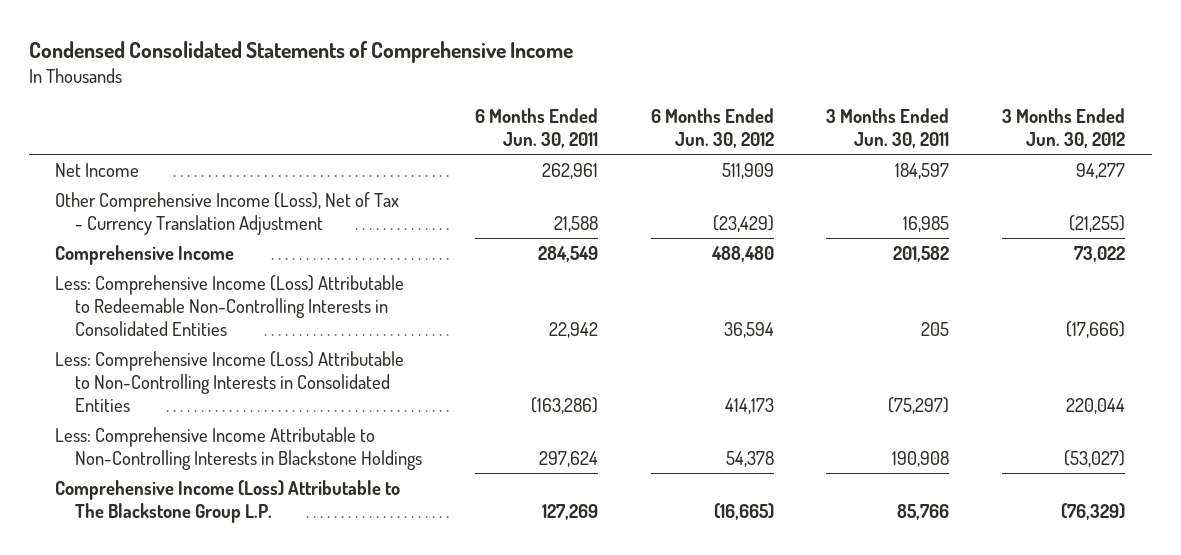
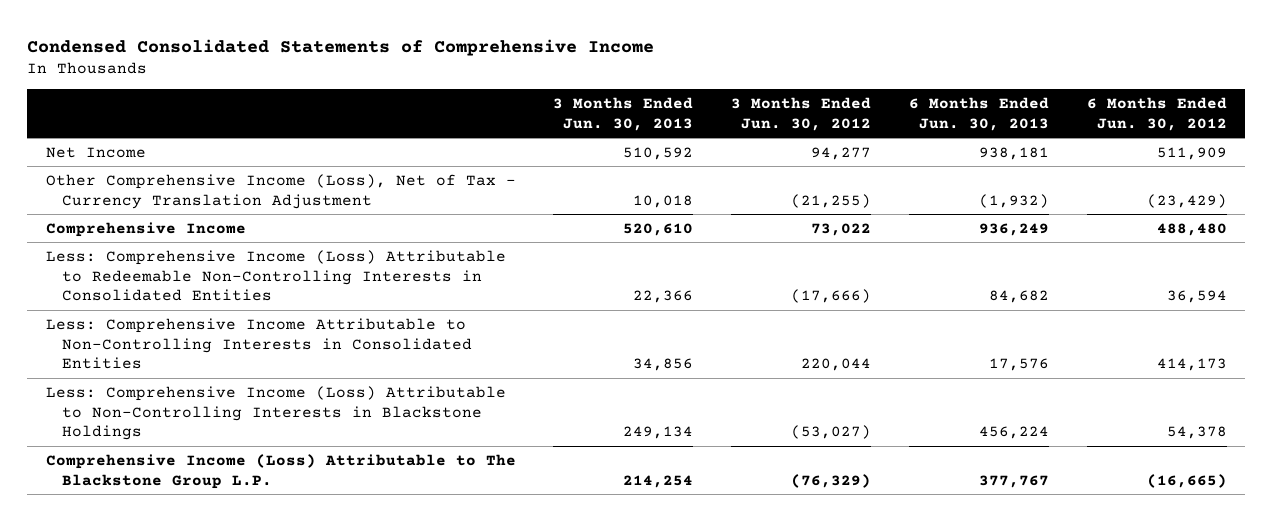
- | 6 Months Ended Jun. 30, 2011 | 6 Months Ended Jun. 30, 2012 | 3 Months Ended Jun. 30, 2011 | 3 Months Ended Jun. 30, 2012
+ | 3 Months Ended Jun. 30, 2013 | 3 Months Ended Jun. 30, 2012 | 6 Months Ended Jun. 30, 2013 | 6 Months Ended Jun. 30, 2012
- Less: Comprehensive Income (Loss) Attributable to Non-Controlling Interests in Consolidated Entities | (163,286) | 414,173 | (75,297) | 220,044
- Less: Comprehensive Income Attributable to Non-Controlling Interests in Blackstone Holdings | 297,624 | 54,378 | 190,908 | (53,027)
+ Less: Comprehensive Income Attributable to Non-Controlling Interests in Consolidated Entities | 34,856 | 220,044 | 17,576 | 414,173
+ Less: Comprehensive Income (Loss) Attributable to Non-Controlling Interests in Blackstone Holdings | 249,134 | (53,027) | 456,224 | 54,378

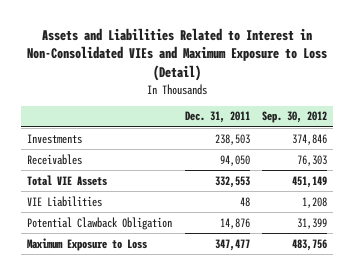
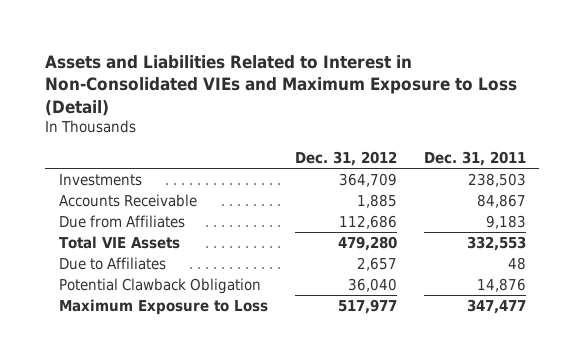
- | Dec. 31, 2011 | Sep. 30, 2012
+ | Dec. 31, 2012 | Dec. 31, 2011
- Receivables | 94,050 | 76,303
+ Accounts Receivable | 1,885 | 84,867
+ Due from Affiliates | 112,686 | 9,183
- VIE Liabilities | 48 | 1,208
+ Due to Affiliates | 2,657 | 48

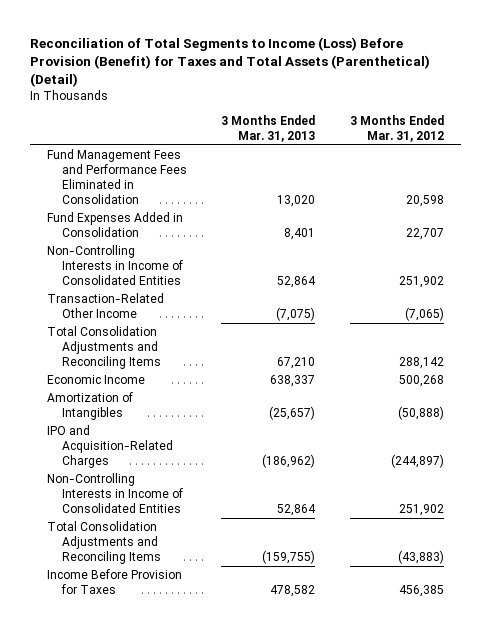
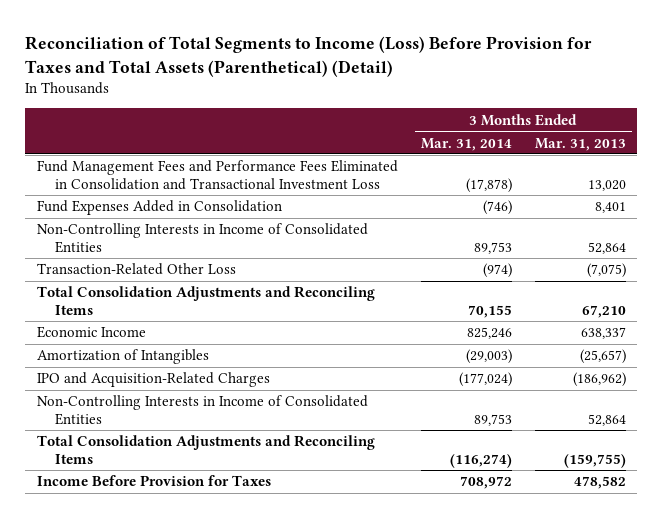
- Reconciliation of Total Segments to Income (Loss) Before Provision (Benefit) for Taxes and Total Assets (Parenthetical) (Detail)
+ Reconciliation of Total Segments to Income (Loss) Before Provision for Taxes and Total Assets (Parenthetical) (Detail)
- | 3 Months Ended Mar. 31, 2013 | 3 Months Ended Mar. 31, 2012
+ | 3 Months Ended Mar. 31, 2014 | 3 Months Ended Mar. 31, 2013
- Fund Management Fees and Performance Fees Eliminated in Consolidation | 13,020 | 20,598
+ Fund Management Fees and Performance Fees Eliminated in Consolidation and Transactional Investment Loss | (17,878) | 13,020
- Transaction-Related Other Income | (7,075) | (7,065)
+ Transaction-Related Other Loss | (974) | (7,075)

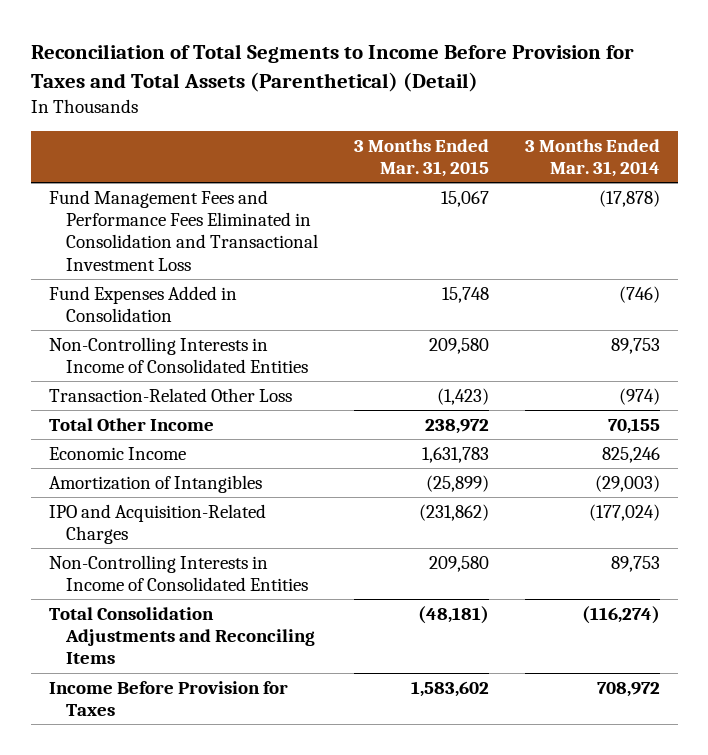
- Reconciliation of Total Segments to Income (Loss) Before Provision for Taxes and Total Assets (Parenthetical) (Detail)
+ Reconciliation of Total Segments to Income Before Provision for Taxes and Total Assets (Parenthetical) (Detail)
- | 3 Months Ended Mar. 31, 2014 | 3 Months Ended Mar. 31, 2013
+ | 3 Months Ended Mar. 31, 2015 | 3 Months Ended Mar. 31, 2014
- Total Consolidation Adjustments and Reconciling Items | 70,155 | 67,210
+ Total Other Income | 238,972 | 70,155

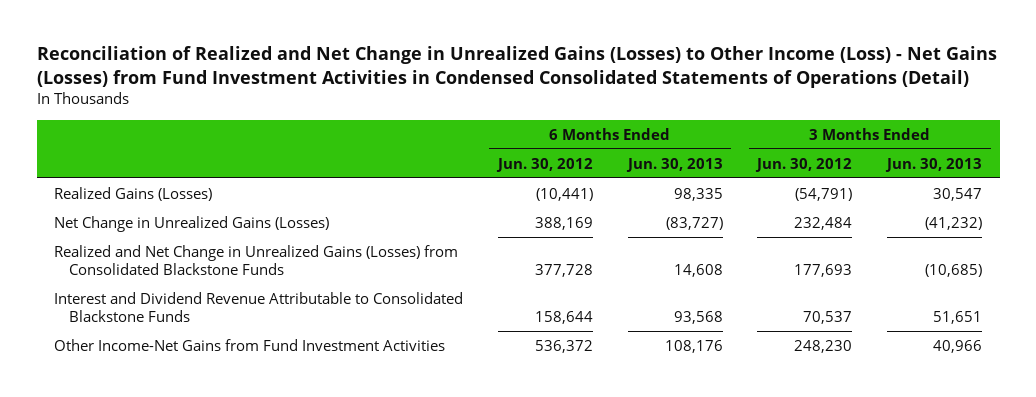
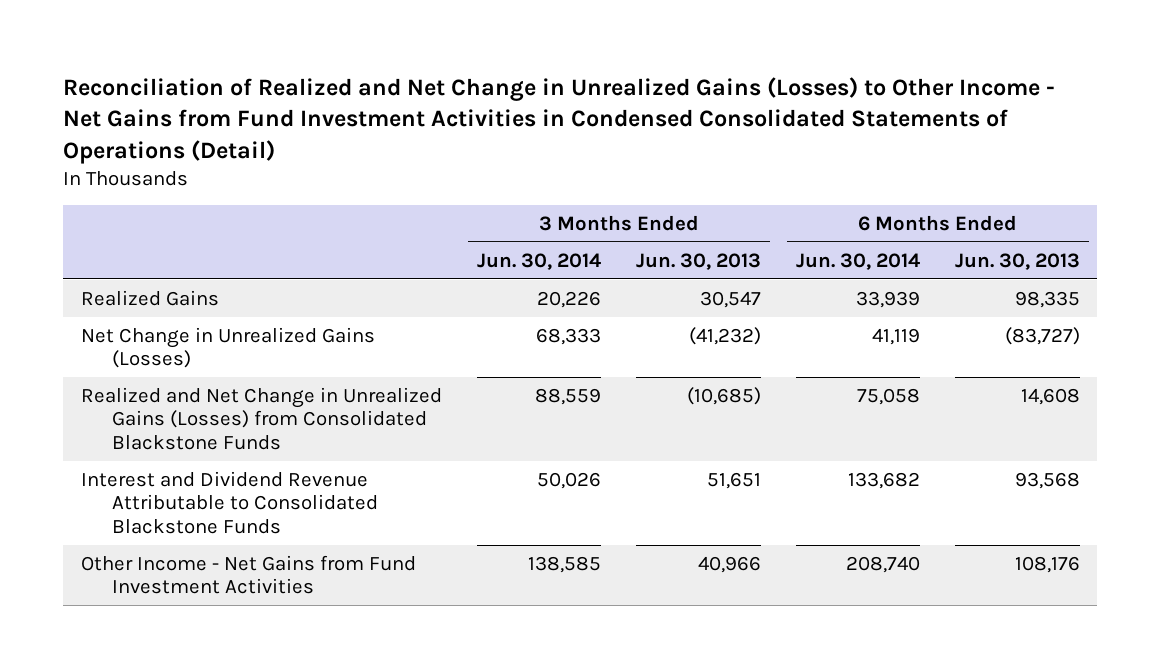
- Reconciliation of Realized and Net Change in Unrealized Gains (Losses) to Other Income (Loss) - Net Gains (Losses) from Fund Investment Activities in Condensed Consolidated Statements of Operations (Detail)
+ Reconciliation of Realized and Net Change in Unrealized Gains (Losses) to Other Income - Net Gains from Fund Investment Activities in Condensed Consolidated Statements of Operations (Detail)
- | 6 Months Ended Jun. 30, 2012 | 6 Months Ended Jun. 30, 2013 | 3 Months Ended Jun. 30, 2012 | 3 Months Ended Jun. 30, 2013
+ | 3 Months Ended Jun. 30, 2014 | 3 Months Ended Jun. 30, 2013 | 6 Months Ended Jun. 30, 2014 | 6 Months Ended Jun. 30, 2013
- Realized Gains (Losses) | (10,441) | 98,335 | (54,791) | 30,547
+ Realized Gains | 20,226 | 30,547 | 33,939 | 98,335
- Other Income-Net Gains from Fund Investment Activities | 536,372 | 108,176 | 248,230 | 40,966
+ Other Income - Net Gains from Fund Investment Activities | 138,585 | 40,966 | 208,740 | 108,176

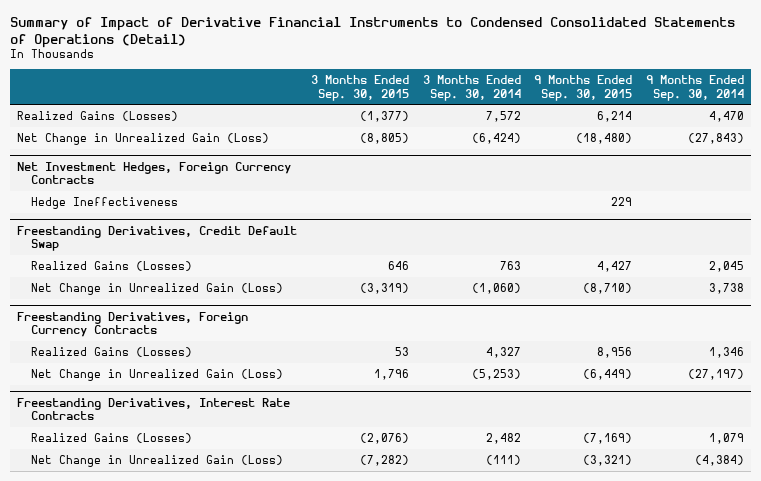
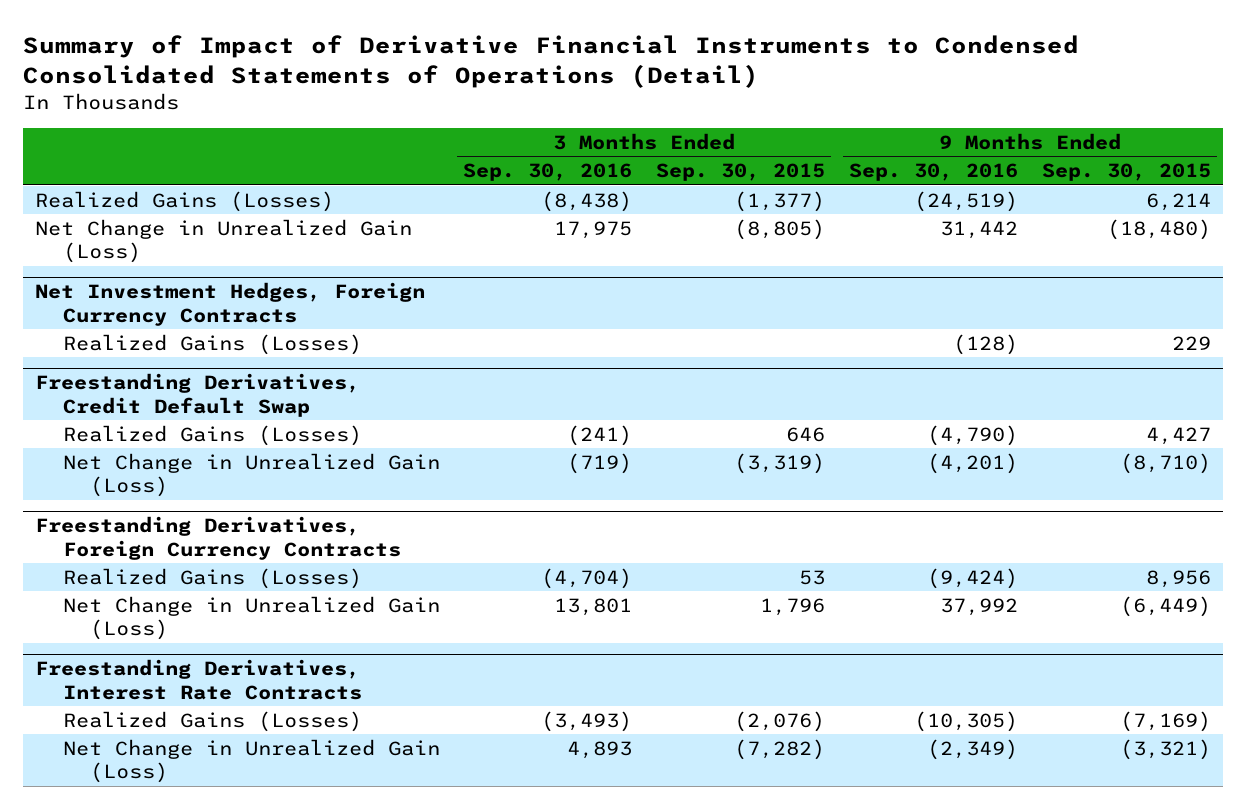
- | 3 Months Ended Sep. 30, 2015 | 3 Months Ended Sep. 30, 2014 | 9 Months Ended Sep. 30, 2015 | 9 Months Ended Sep. 30, 2014
+ | 3 Months Ended Sep. 30, 2016 | 3 Months Ended Sep. 30, 2015 | 9 Months Ended Sep. 30, 2016 | 9 Months Ended Sep. 30, 2015
@ Net Investment Hedges, Foreign Currency Contracts
- Hedge Ineffectiveness | | | 229 |
+ Realized Gains (Losses) | | | (128) | 229

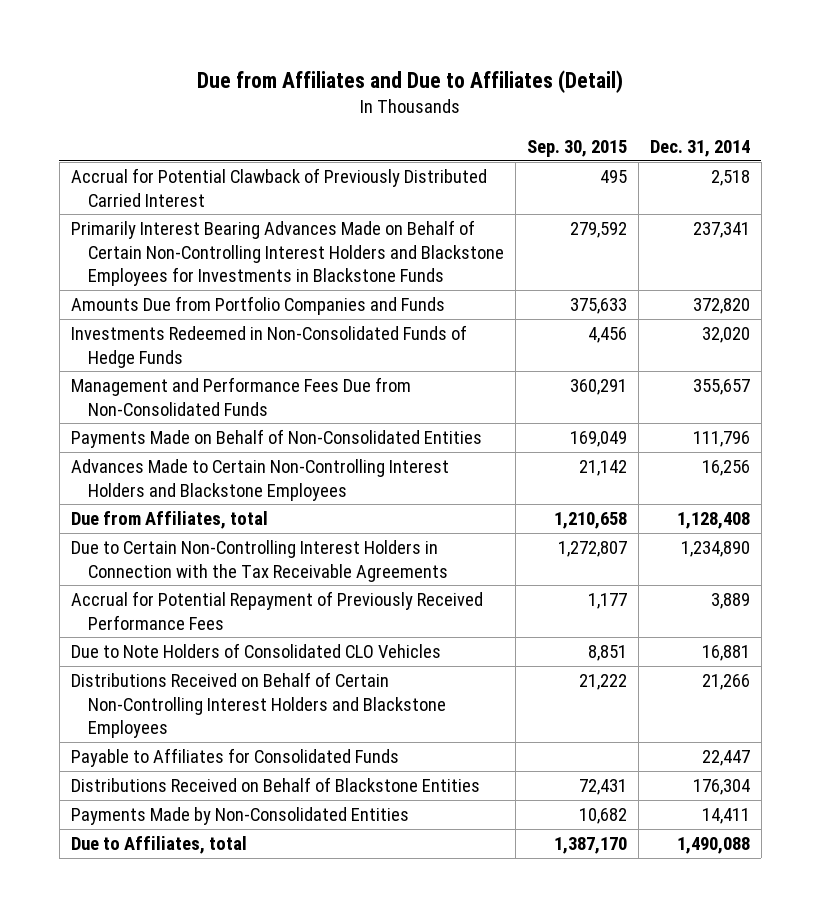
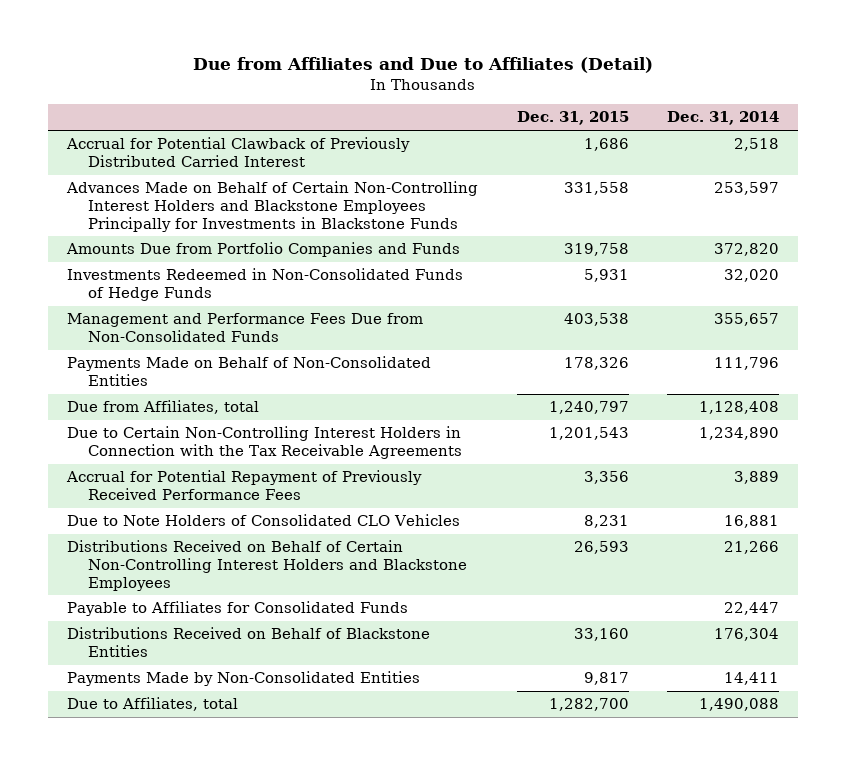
- | Sep. 30, 2015 | Dec. 31, 2014
+ | Dec. 31, 2015 | Dec. 31, 2014
- Primarily Interest Bearing Advances Made on Behalf of Certain Non-Controlling Interest Holders and Blackstone Employees for Investments in Blackstone Funds | 279,592 | 237,341
+ Advances Made on Behalf of Certain Non-Controlling Interest Holders and Blackstone Employees Principally for Investments in Blackstone Funds | 331,558 | 253,597
- Advances Made to Certain Non-Controlling Interest Holders and Blackstone Employees | 21,142 | 16,256

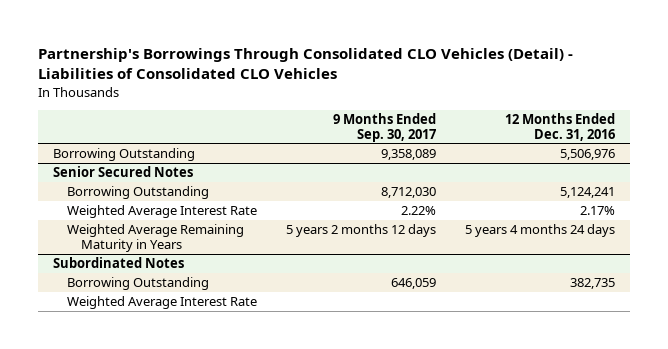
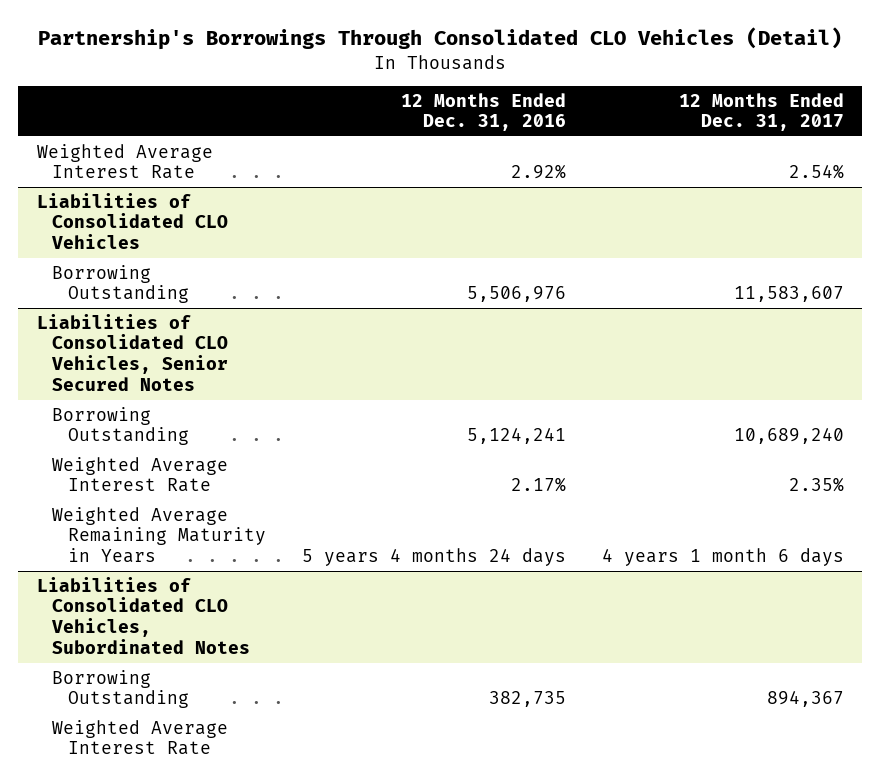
- Partnership's Borrowings Through Consolidated CLO Vehicles (Detail) - Liabilities of Consolidated CLO Vehicles
+ Partnership's Borrowings Through Consolidated CLO Vehicles (Detail)
- | 9 Months Ended Sep. 30, 2017 | 12 Months Ended Dec. 31, 2016
+ | 12 Months Ended Dec. 31, 2016 | 12 Months Ended Dec. 31, 2017
+ Weighted Average Interest Rate | 2.92% | 2.54%
+ Liabilities of Consolidated CLO Vehicles
- Senior Secured Notes
+ Liabilities of Consolidated CLO Vehicles, Senior Secured Notes
- Subordinated Notes
+ Liabilities of Consolidated CLO Vehicles, Subordinated Notes

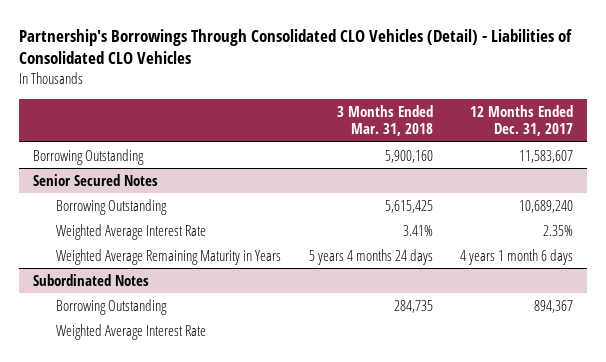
- Partnership's Borrowings Through Consolidated CLO Vehicles (Detail)
+ Partnership's Borrowings Through Consolidated CLO Vehicles (Detail) - Liabilities of Consolidated CLO Vehicles
- | 12 Months Ended Dec. 31, 2016 | 12 Months Ended Dec. 31, 2017
+ | 3 Months Ended Mar. 31, 2018 | 12 Months Ended Dec. 31, 2017
- Weighted Average Interest Rate | 2.92% | 2.54%
- Liabilities of Consolidated CLO Vehicles
- Liabilities of Consolidated CLO Vehicles, Senior Secured Notes
+ Senior Secured Notes
- Liabilities of Consolidated CLO Vehicles, Subordinated Notes
+ Subordinated Notes

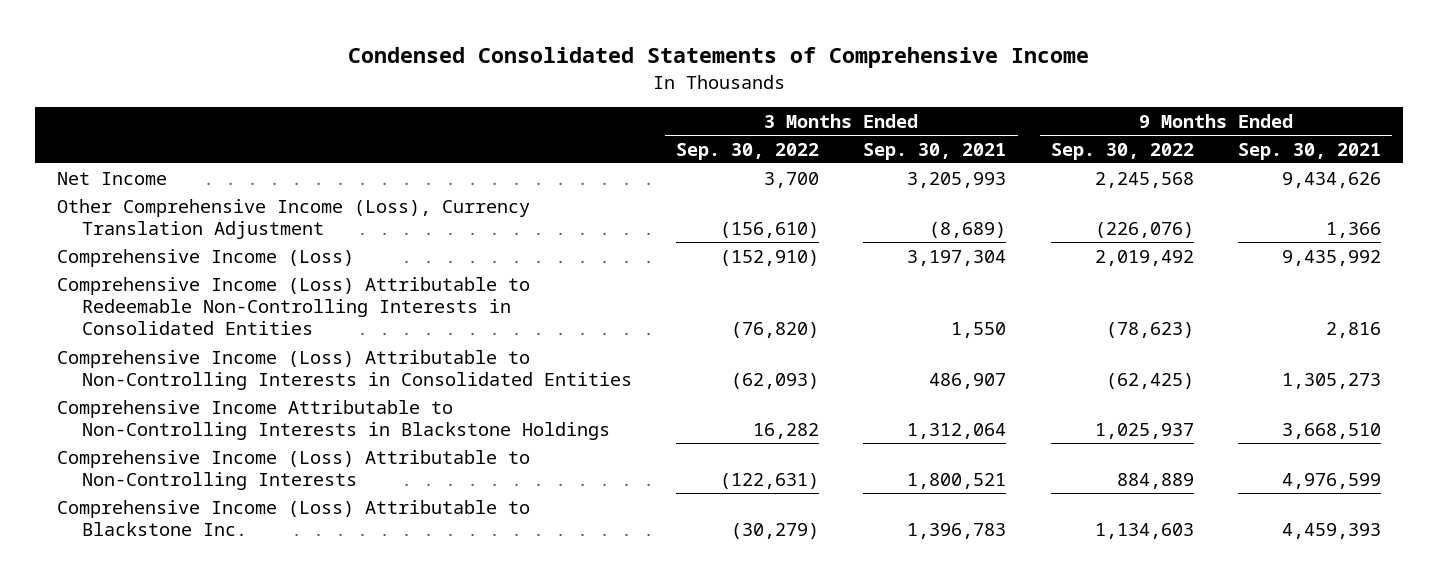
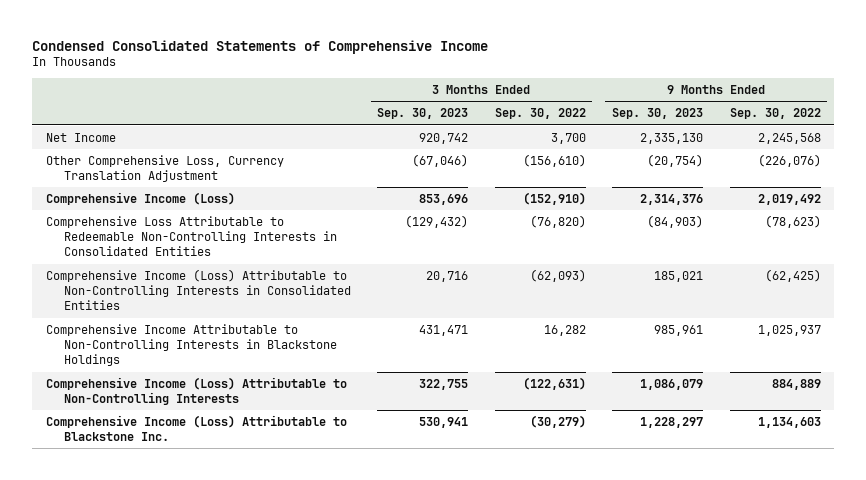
- | 3 Months Ended Sep. 30, 2022 | 3 Months Ended Sep. 30, 2021 | 9 Months Ended Sep. 30, 2022 | 9 Months Ended Sep. 30, 2021
+ | 3 Months Ended Sep. 30, 2023 | 3 Months Ended Sep. 30, 2022 | 9 Months Ended Sep. 30, 2023 | 9 Months Ended Sep. 30, 2022
- Other Comprehensive Income (Loss), Currency Translation Adjustment | (156,610) | (8,689) | (226,076) | 1,366
+ Other Comprehensive Loss, Currency Translation Adjustment | (67,046) | (156,610) | (20,754) | (226,076)
- Comprehensive Income (Loss) Attributable to Redeemable Non-Controlling Interests in Consolidated Entities | (76,820) | 1,550 | (78,623) | 2,816
+ Comprehensive Loss Attributable to Redeemable Non-Controlling Interests in Consolidated Entities | (129,432) | (76,820) | (84,903) | (78,623)

